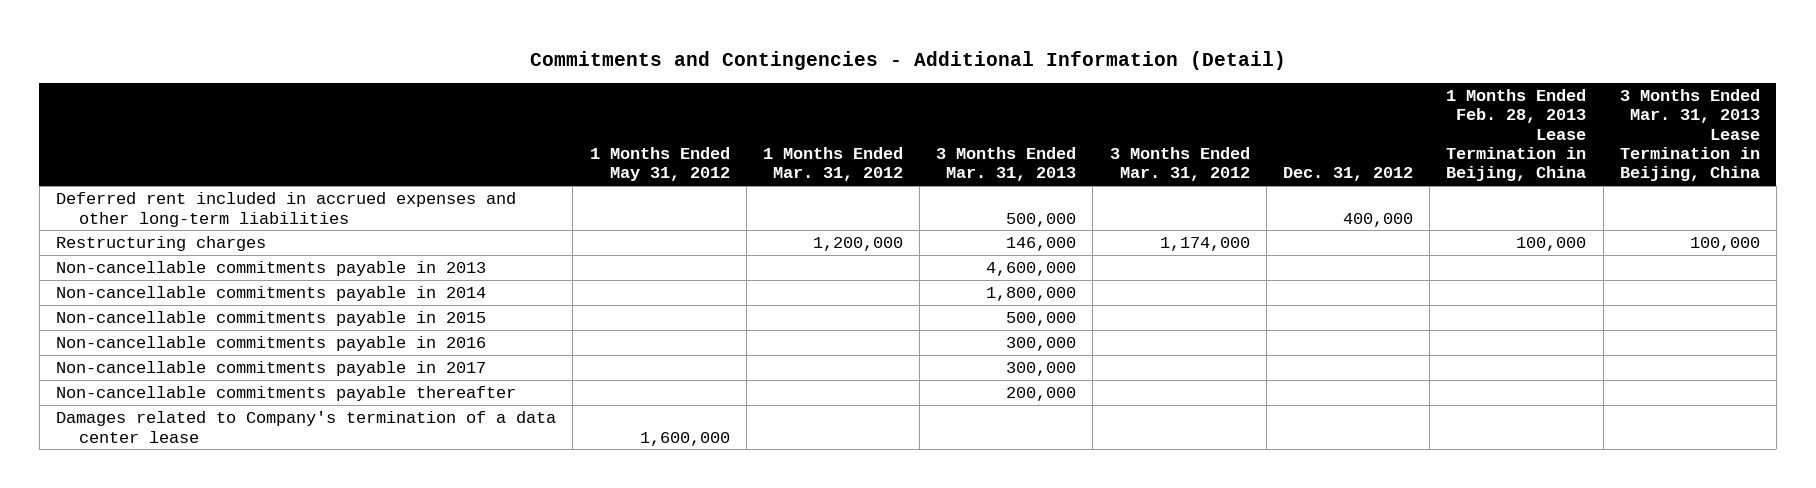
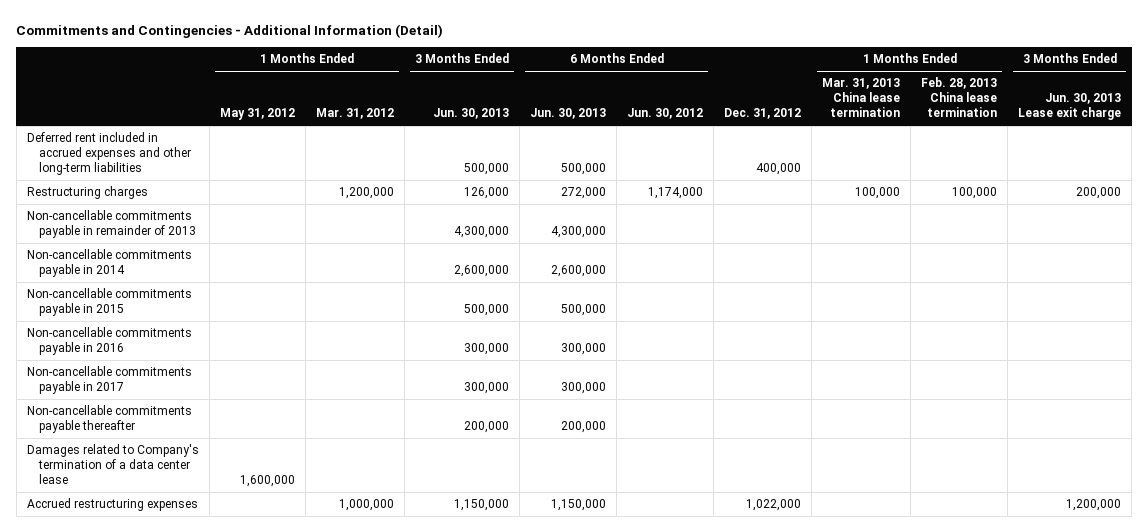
- | 1 Months Ended May 31, 2012 | 1 Months Ended Mar. 31, 2012 | 3 Months Ended Mar. 31, 2013 | 3 Months Ended Mar. 31, 2012 | Dec. 31, 2012 | 1 Months Ended Feb. 28, 2013 Lease Termination in Beijing, China | 3 Months Ended Mar. 31, 2013 Lease Termination in Beijing, China
+ | 1 Months Ended May 31, 2012 | 1 Months Ended Mar. 31, 2012 | 3 Months Ended Jun. 30, 2013 | 6 Months Ended Jun. 30, 2013 | 6 Months Ended Jun. 30, 2012 | Dec. 31, 2012 | 1 Months Ended Mar. 31, 2013 China lease termination | 1 Months Ended Feb. 28, 2013 China lease termination | 3 Months Ended Jun. 30, 2013 Lease exit charge
- Non-cancellable commitments payable in 2013 | | | 4,600,000 | | | |
+ Non-cancellable commitments payable in remainder of 2013 | | | 4,300,000 | 4,300,000 | | | | |
+ Accrued restructuring expenses | | 1,000,000 | 1,150,000 | 1,150,000 | | 1,022,000 | | | 1,200,000

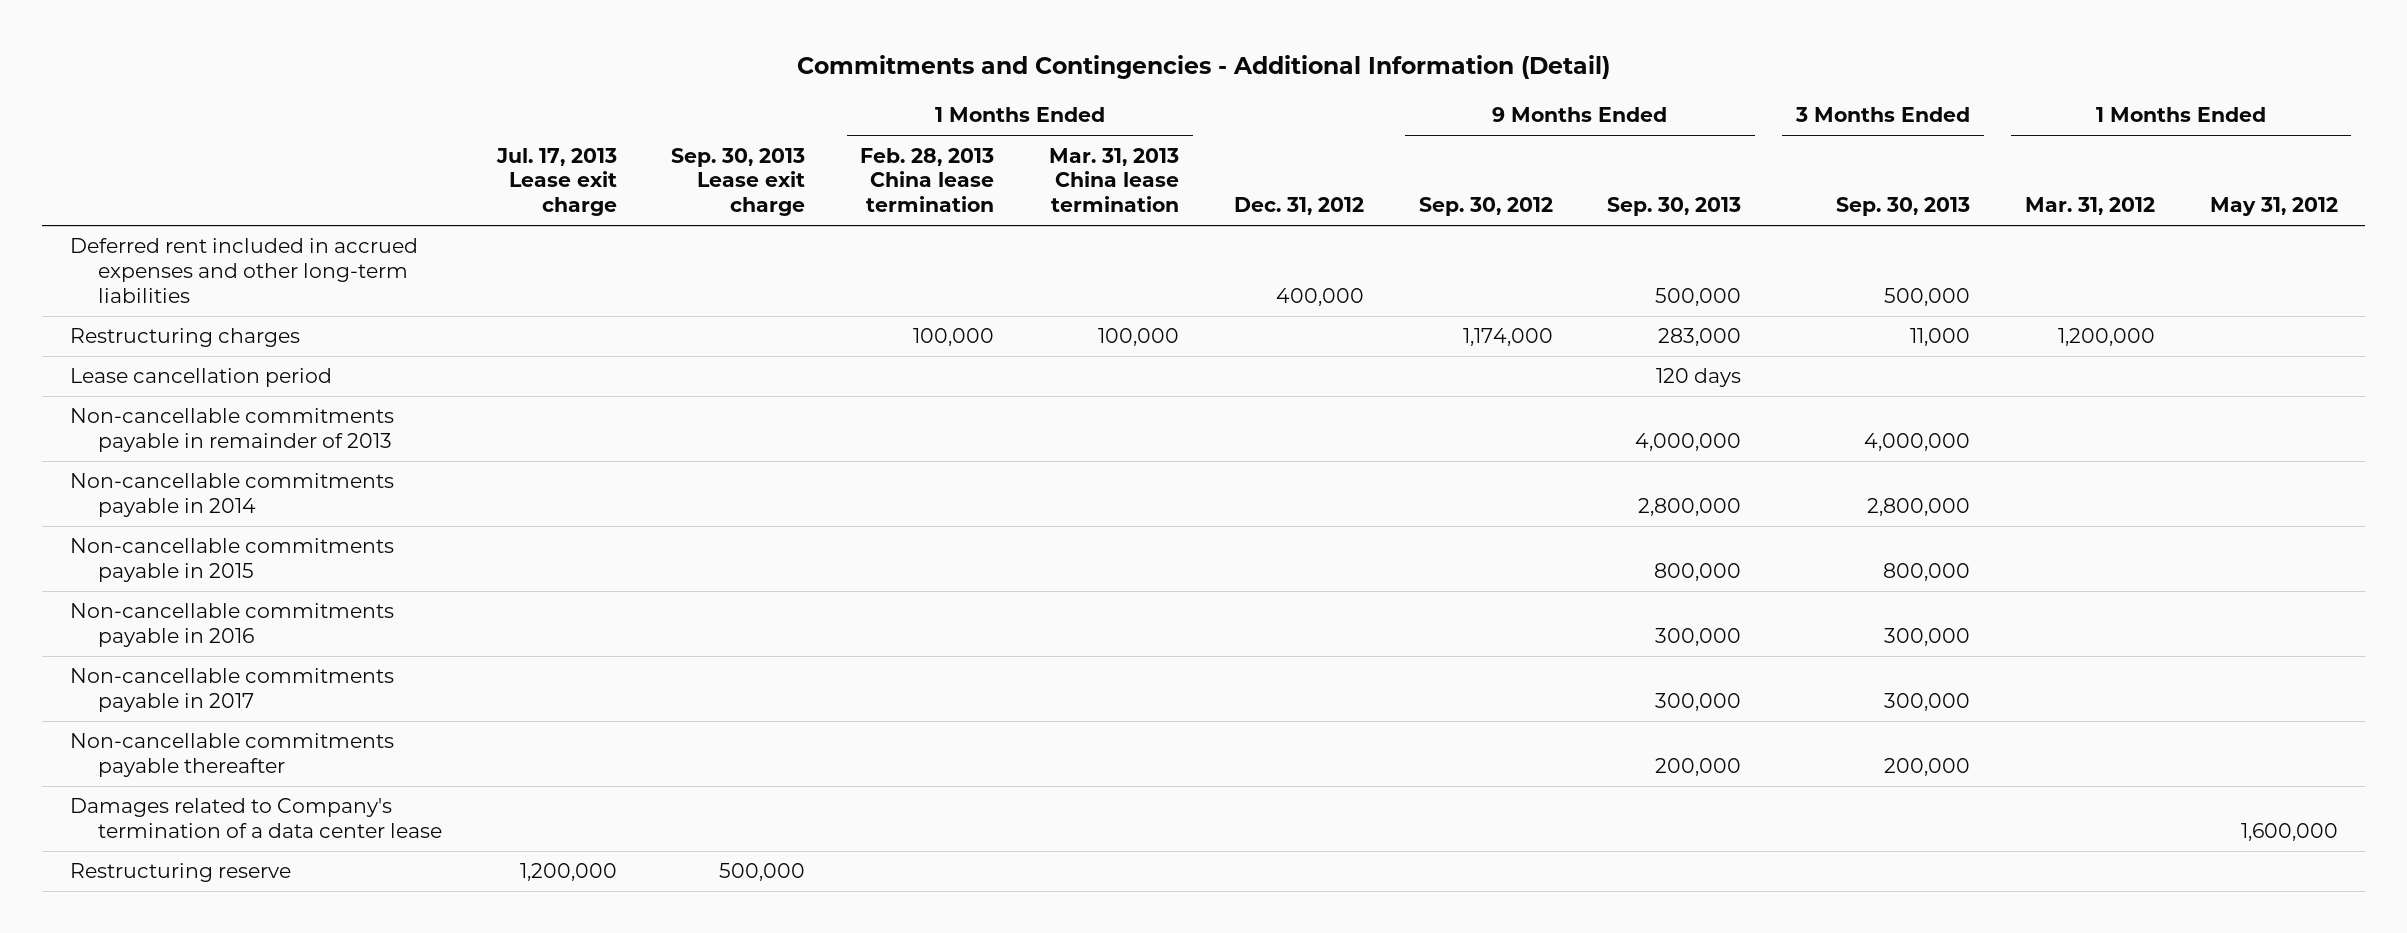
- | 1 Months Ended May 31, 2012 | 1 Months Ended Mar. 31, 2012 | 3 Months Ended Jun. 30, 2013 | 6 Months Ended Jun. 30, 2013 | 6 Months Ended Jun. 30, 2012 | Dec. 31, 2012 | 1 Months Ended Mar. 31, 2013 China lease termination | 1 Months Ended Feb. 28, 2013 China lease termination | 3 Months Ended Jun. 30, 2013 Lease exit charge
+ | Jul. 17, 2013 Lease exit charge | Sep. 30, 2013 Lease exit charge | 1 Months Ended Feb. 28, 2013 China lease termination | 1 Months Ended Mar. 31, 2013 China lease termination | Dec. 31, 2012 | 9 Months Ended Sep. 30, 2012 | 9 Months Ended Sep. 30, 2013 | 3 Months Ended Sep. 30, 2013 | 1 Months Ended Mar. 31, 2012 | 1 Months Ended May 31, 2012
+ Lease cancellation period | | | | | | | 120 days | | |
- Accrued restructuring expenses | | 1,000,000 | 1,150,000 | 1,150,000 | | 1,022,000 | | | 1,200,000
+ Restructuring reserve | 1,200,000 | 500,000 | | | | | | | |

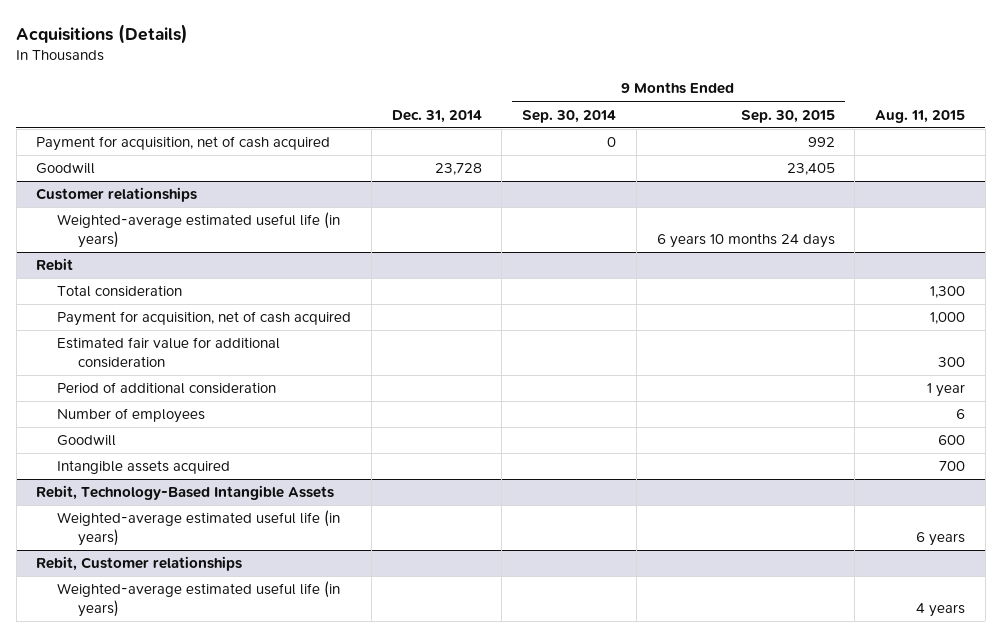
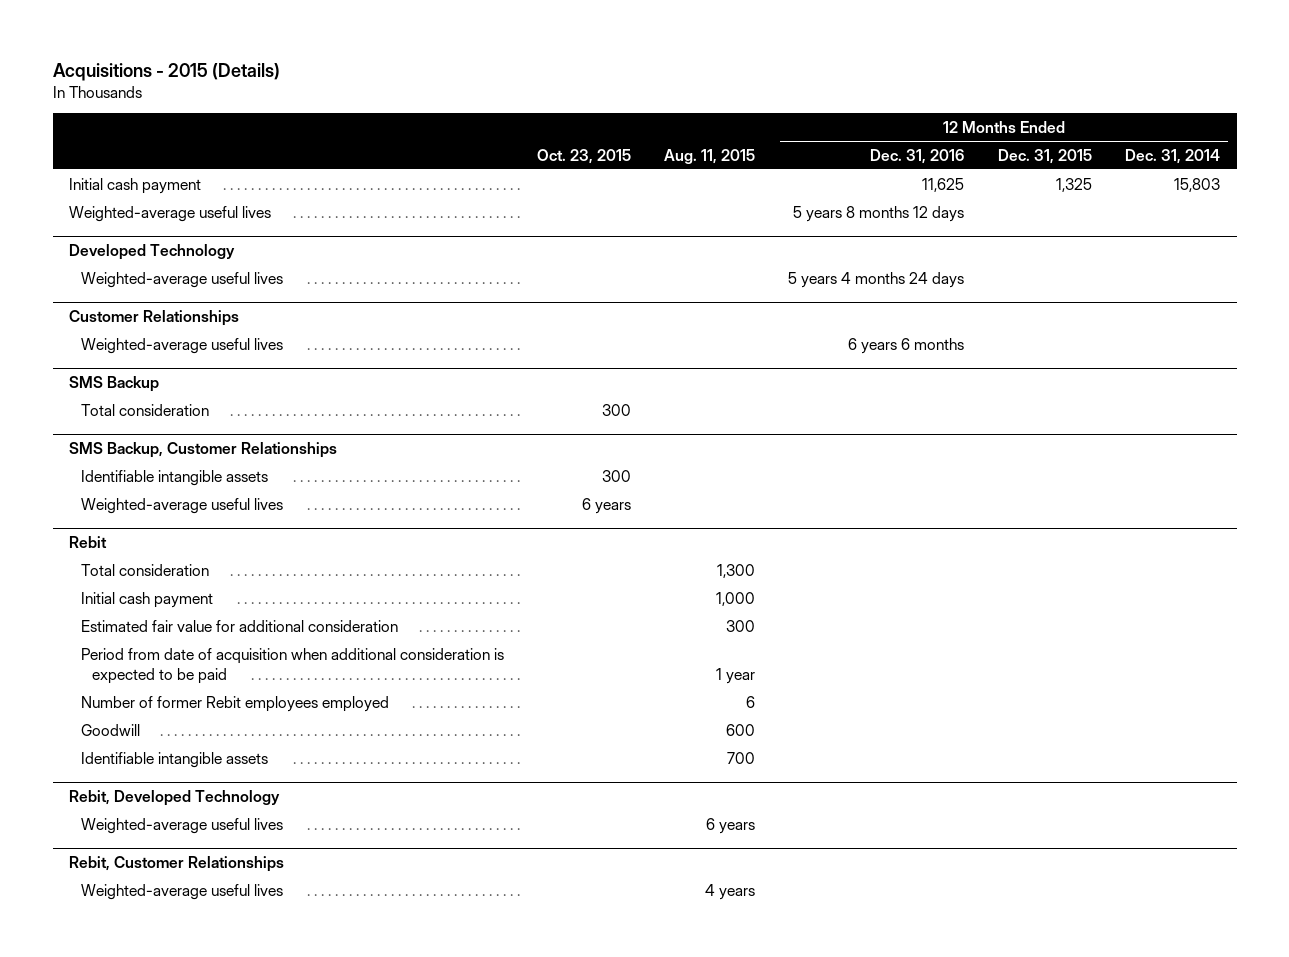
- Acquisitions (Details)
+ Acquisitions - 2015 (Details)
- | Dec. 31, 2014 | 9 Months Ended Sep. 30, 2014 | 9 Months Ended Sep. 30, 2015 | Aug. 11, 2015
+ | Oct. 23, 2015 | Aug. 11, 2015 | 12 Months Ended Dec. 31, 2016 | 12 Months Ended Dec. 31, 2015 | 12 Months Ended Dec. 31, 2014
- Payment for acquisition, net of cash acquired | | 0 | 992 |
- Goodwill | 23,728 | | 23,405 |
- Customer relationships
- Weighted-average estimated useful life (in years) | | | 6 years 10 months 24 days |
+ Initial cash payment | | | 11,625 | 1,325 | 15,803
+ Weighted-average useful lives | | | 5 years 8 months 12 days | |
+ Developed Technology
+ Weighted-average useful lives | | | 5 years 4 months 24 days | |
+ Customer Relationships
+ Weighted-average useful lives | | | 6 years 6 months | |
+ SMS Backup
+ Total consideration | 300 | | | |
+ SMS Backup, Customer Relationships
+ Identifiable intangible assets | 300 | | | |
+ Weighted-average useful lives | 6 years | | | |
@ Rebit
- Payment for acquisition, net of cash acquired | | | | 1,000
+ Initial cash payment | | 1,000 | | |
- Period of additional consideration | | | | 1 year
- Number of employees | | | | 6
+ Period from date of acquisition when additional consideration is expected to be paid | | 1 year | | |
+ Number of former Rebit employees employed | | 6 | | |
- Intangible assets acquired | | | | 700
- Rebit, Technology-Based Intangible Assets
- Weighted-average estimated useful life (in years) | | | | 6 years
- Rebit, Customer relationships
- Weighted-average estimated useful life (in years) | | | | 4 years
@ Rebit
+ Identifiable intangible assets | | 700 | | |
+ Rebit, Developed Technology
+ Weighted-average useful lives | | 6 years | | |
+ Rebit, Customer Relationships
+ Weighted-average useful lives | | 4 years | | |

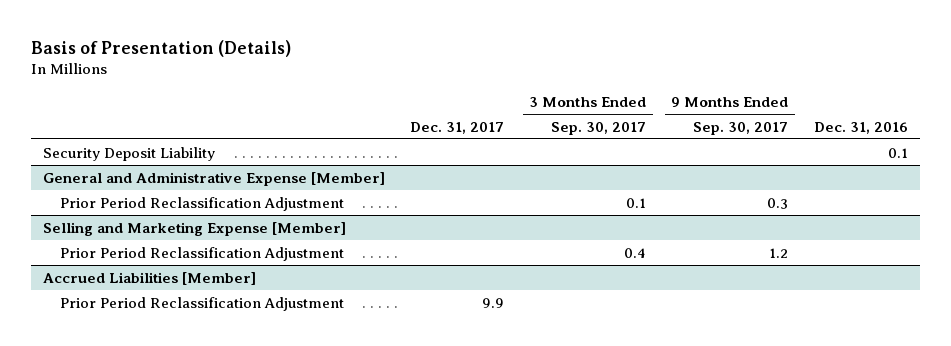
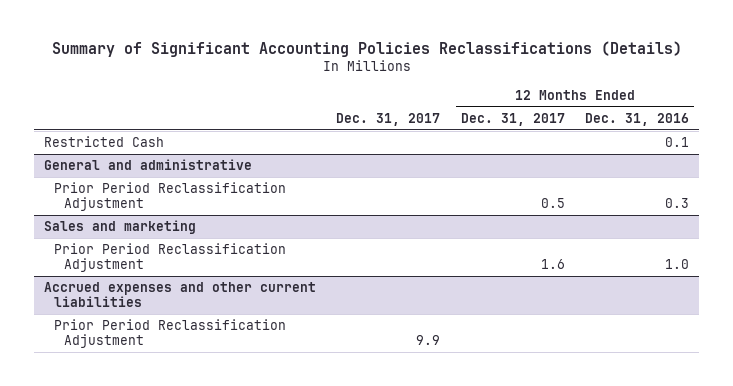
- Basis of Presentation (Details)
+ Summary of Significant Accounting Policies Reclassifications (Details)
- | Dec. 31, 2017 | 3 Months Ended Sep. 30, 2017 | 9 Months Ended Sep. 30, 2017 | Dec. 31, 2016
+ | Dec. 31, 2017 | 12 Months Ended Dec. 31, 2017 | 12 Months Ended Dec. 31, 2016
- Security Deposit Liability | | | | 0.1
- General and Administrative Expense [Member]
+ Restricted Cash | | | 0.1
+ General and administrative
- Selling and Marketing Expense [Member]
+ Sales and marketing
- Accrued Liabilities [Member]
+ Accrued expenses and other current liabilities

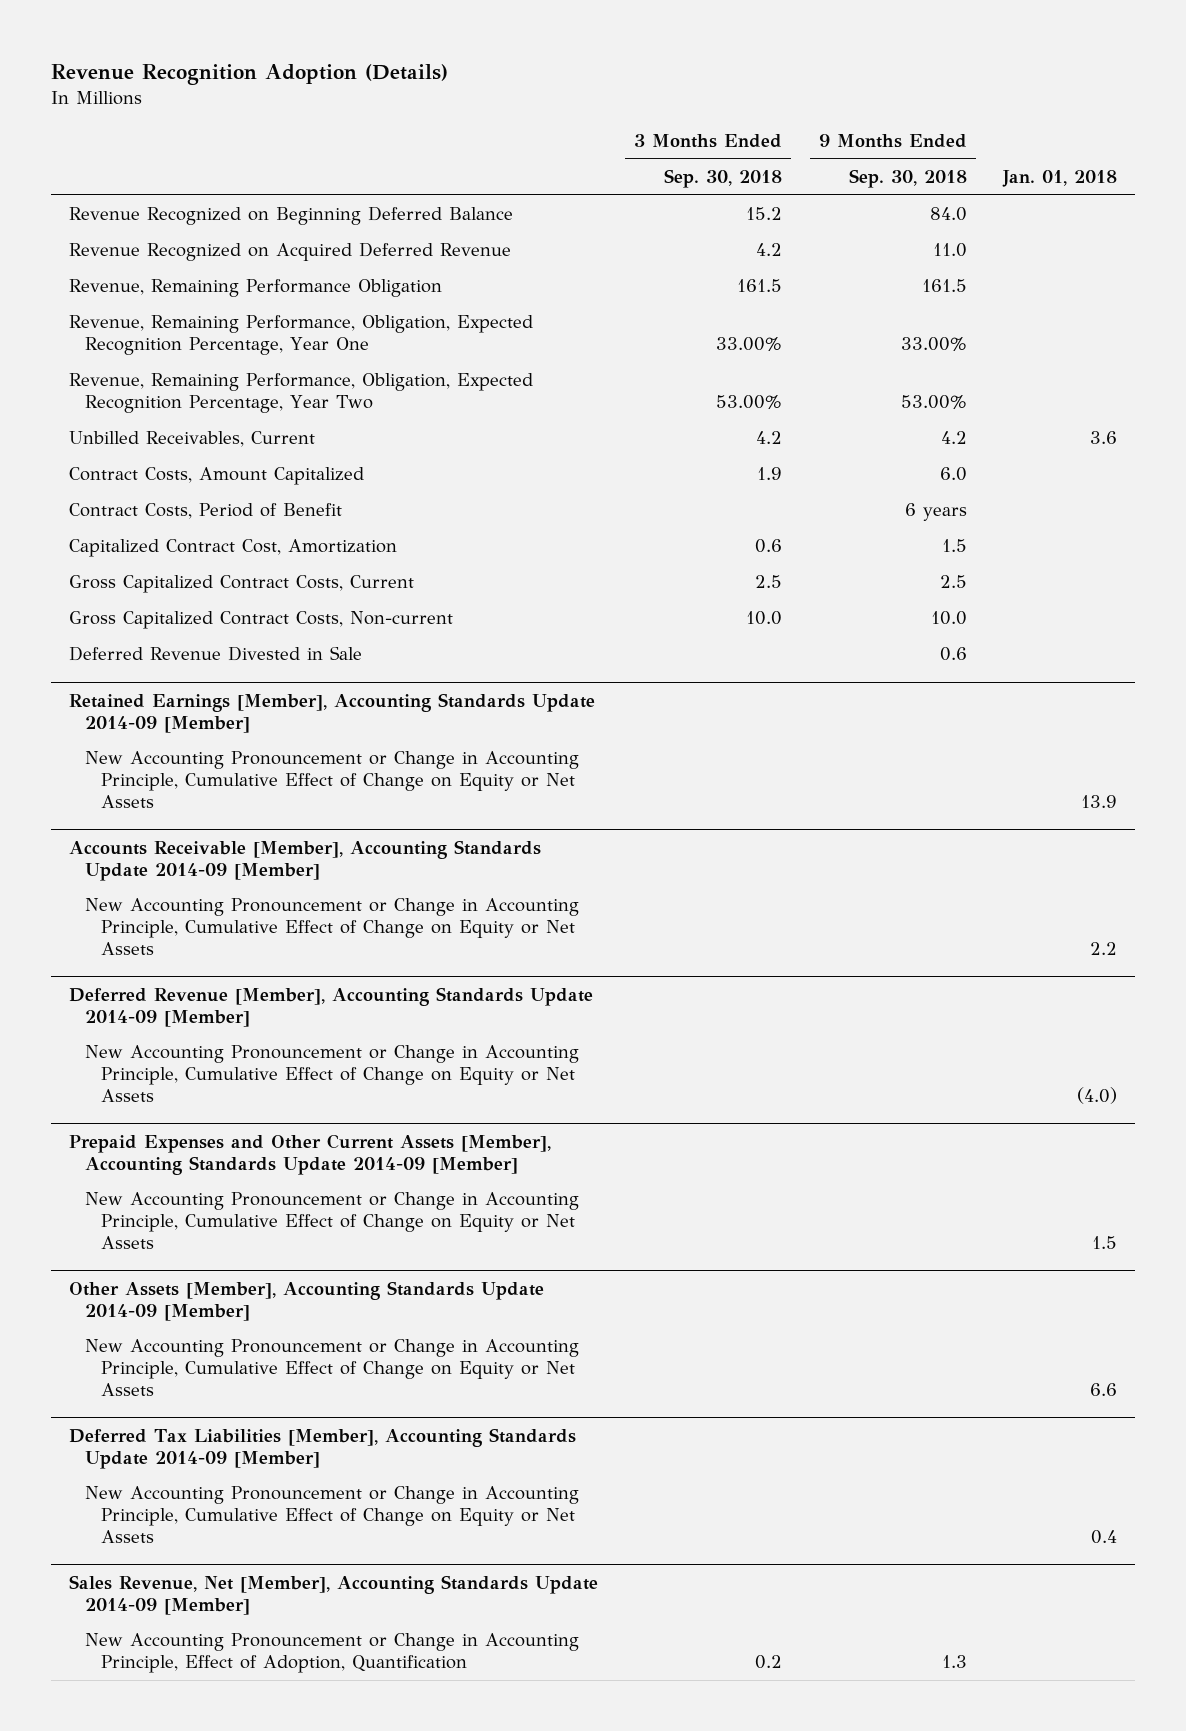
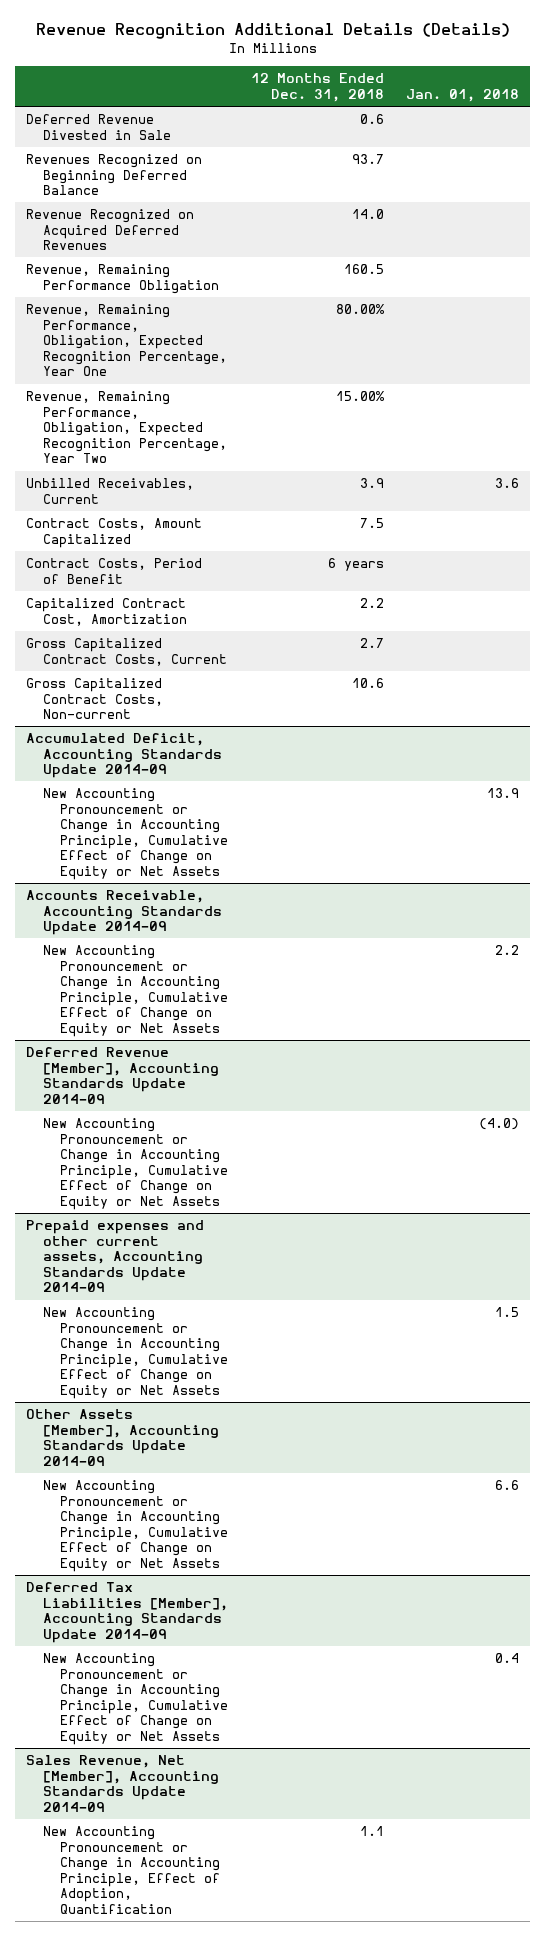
- Revenue Recognition Adoption (Details)
+ Revenue Recognition Additional Details (Details)
- | 3 Months Ended Sep. 30, 2018 | 9 Months Ended Sep. 30, 2018 | Jan. 01, 2018
+ | 12 Months Ended Dec. 31, 2018 | Jan. 01, 2018
- Revenue Recognized on Beginning Deferred Balance | 15.2 | 84.0 |
- Revenue Recognized on Acquired Deferred Revenue | 4.2 | 11.0 |
moved up: Deferred Revenue Divested in Sale | 0.6 |
+ Revenues Recognized on Beginning Deferred Balance | 93.7 |
+ Revenue Recognized on Acquired Deferred Revenues | 14.0 |
- Retained Earnings [Member], Accounting Standards Update 2014-09 [Member]
+ Accumulated Deficit, Accounting Standards Update 2014-09
- Accounts Receivable [Member], Accounting Standards Update 2014-09 [Member]
+ Accounts Receivable, Accounting Standards Update 2014-09
- Deferred Revenue [Member], Accounting Standards Update 2014-09 [Member]
+ Deferred Revenue [Member], Accounting Standards Update 2014-09
- Prepaid Expenses and Other Current Assets [Member], Accounting Standards Update 2014-09 [Member]
+ Prepaid expenses and other current assets, Accounting Standards Update 2014-09
- Other Assets [Member], Accounting Standards Update 2014-09 [Member]
+ Other Assets [Member], Accounting Standards Update 2014-09
- Deferred Tax Liabilities [Member], Accounting Standards Update 2014-09 [Member]
+ Deferred Tax Liabilities [Member], Accounting Standards Update 2014-09
- Sales Revenue, Net [Member], Accounting Standards Update 2014-09 [Member]
+ Sales Revenue, Net [Member], Accounting Standards Update 2014-09

